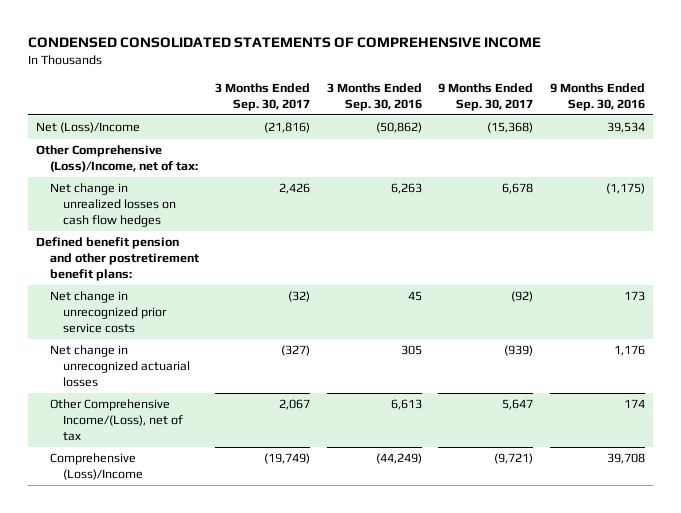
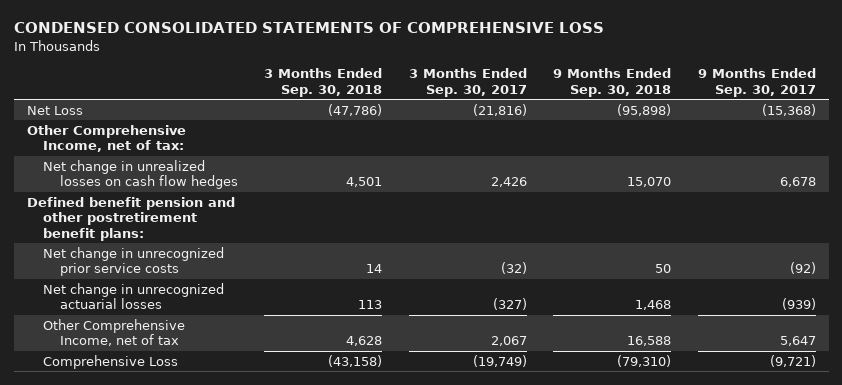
- CONDENSED CONSOLIDATED STATEMENTS OF COMPREHENSIVE INCOME
+ CONDENSED CONSOLIDATED STATEMENTS OF COMPREHENSIVE LOSS
- | 3 Months Ended Sep. 30, 2017 | 3 Months Ended Sep. 30, 2016 | 9 Months Ended Sep. 30, 2017 | 9 Months Ended Sep. 30, 2016
+ | 3 Months Ended Sep. 30, 2018 | 3 Months Ended Sep. 30, 2017 | 9 Months Ended Sep. 30, 2018 | 9 Months Ended Sep. 30, 2017
- Net (Loss)/Income | (21,816) | (50,862) | (15,368) | 39,534
- Other Comprehensive (Loss)/Income, net of tax:
+ Net Loss | (47,786) | (21,816) | (95,898) | (15,368)
+ Other Comprehensive Income, net of tax:
- Other Comprehensive Income/(Loss), net of tax | 2,067 | 6,613 | 5,647 | 174
- Comprehensive (Loss)/Income | (19,749) | (44,249) | (9,721) | 39,708
+ Other Comprehensive Income, net of tax | 4,628 | 2,067 | 16,588 | 5,647
+ Comprehensive Loss | (43,158) | (19,749) | (79,310) | (9,721)

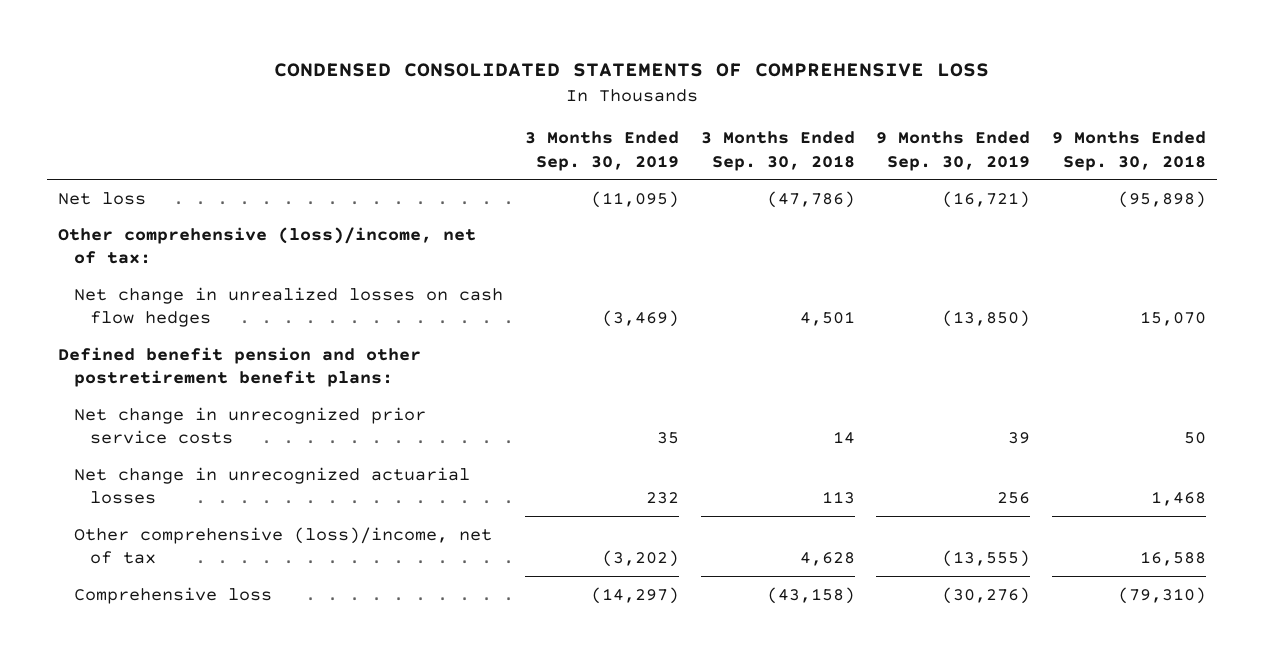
- | 3 Months Ended Sep. 30, 2018 | 3 Months Ended Sep. 30, 2017 | 9 Months Ended Sep. 30, 2018 | 9 Months Ended Sep. 30, 2017
+ | 3 Months Ended Sep. 30, 2019 | 3 Months Ended Sep. 30, 2018 | 9 Months Ended Sep. 30, 2019 | 9 Months Ended Sep. 30, 2018
- Net Loss | (47,786) | (21,816) | (95,898) | (15,368)
- Other Comprehensive Income, net of tax:
+ Net loss | (11,095) | (47,786) | (16,721) | (95,898)
+ Other comprehensive (loss)/income, net of tax:
- Other Comprehensive Income, net of tax | 4,628 | 2,067 | 16,588 | 5,647
- Comprehensive Loss | (43,158) | (19,749) | (79,310) | (9,721)
+ Other comprehensive (loss)/income, net of tax | (3,202) | 4,628 | (13,555) | 16,588
+ Comprehensive loss | (14,297) | (43,158) | (30,276) | (79,310)

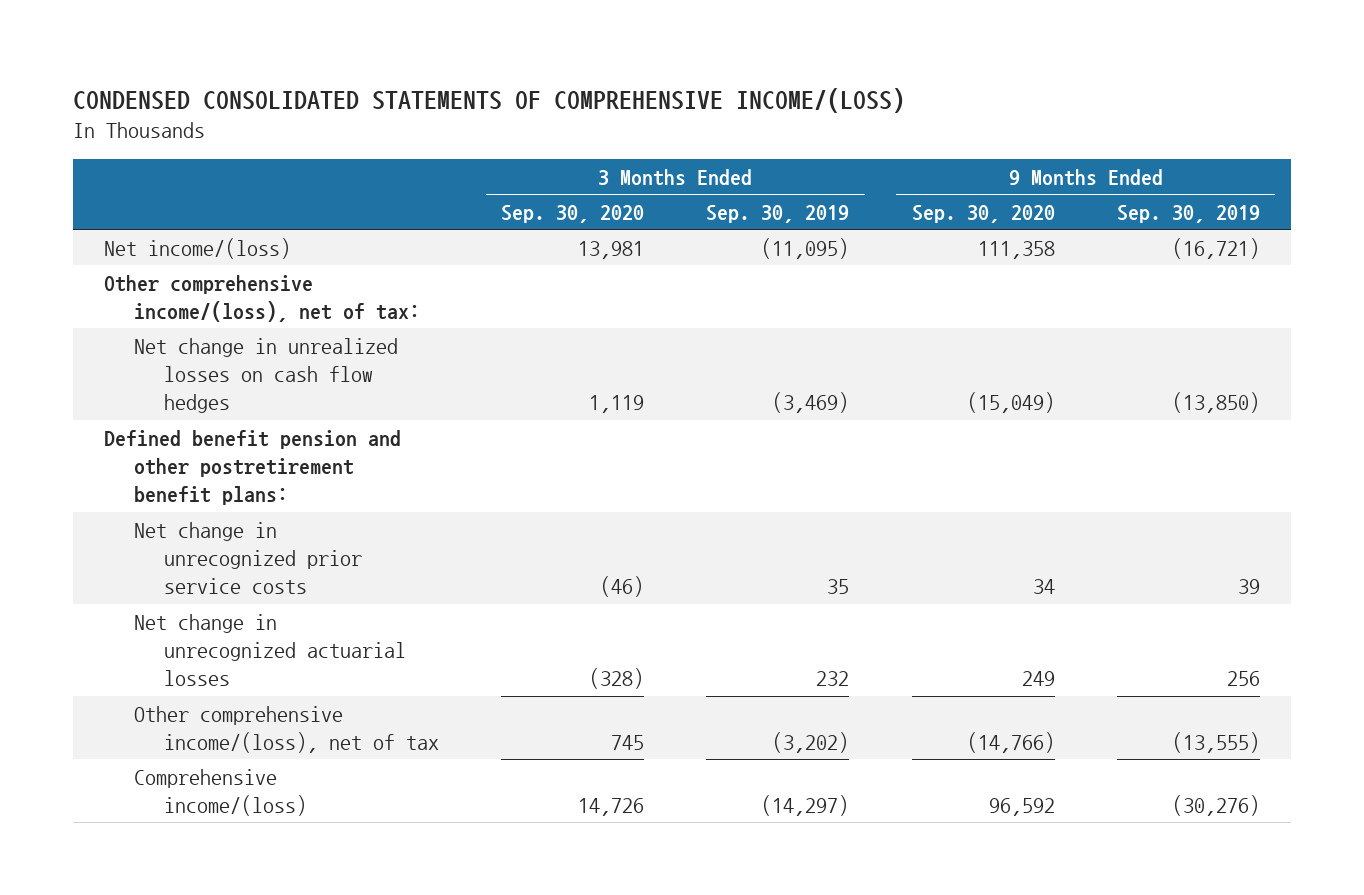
- CONDENSED CONSOLIDATED STATEMENTS OF COMPREHENSIVE LOSS
+ CONDENSED CONSOLIDATED STATEMENTS OF COMPREHENSIVE INCOME/(LOSS)
- | 3 Months Ended Sep. 30, 2019 | 3 Months Ended Sep. 30, 2018 | 9 Months Ended Sep. 30, 2019 | 9 Months Ended Sep. 30, 2018
+ | 3 Months Ended Sep. 30, 2020 | 3 Months Ended Sep. 30, 2019 | 9 Months Ended Sep. 30, 2020 | 9 Months Ended Sep. 30, 2019
- Net loss | (11,095) | (47,786) | (16,721) | (95,898)
- Other comprehensive (loss)/income, net of tax:
+ Net income/(loss) | 13,981 | (11,095) | 111,358 | (16,721)
+ Other comprehensive income/(loss), net of tax:
- Other comprehensive (loss)/income, net of tax | (3,202) | 4,628 | (13,555) | 16,588
- Comprehensive loss | (14,297) | (43,158) | (30,276) | (79,310)
+ Other comprehensive income/(loss), net of tax | 745 | (3,202) | (14,766) | (13,555)
+ Comprehensive income/(loss) | 14,726 | (14,297) | 96,592 | (30,276)

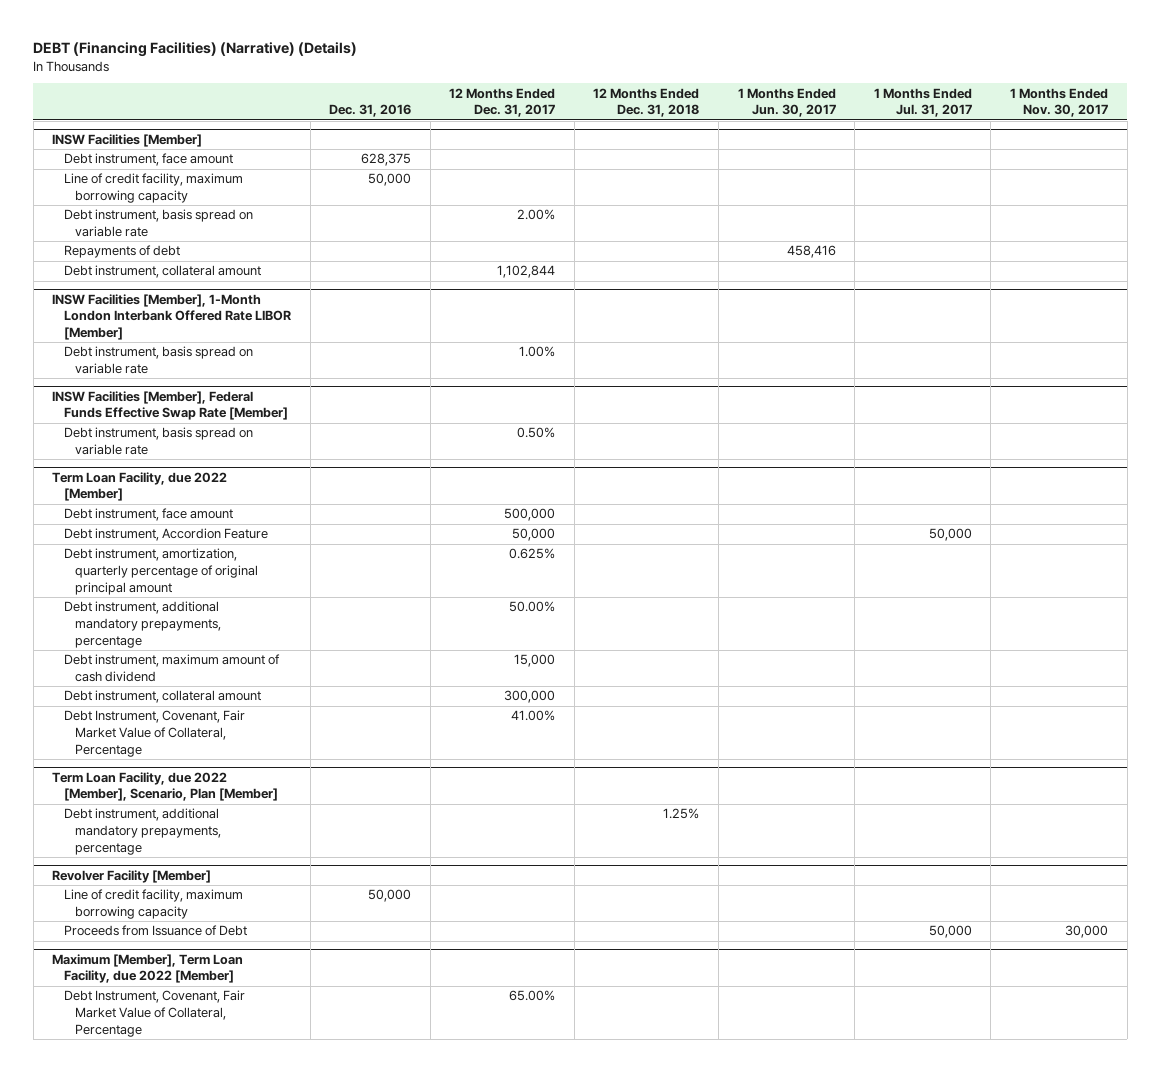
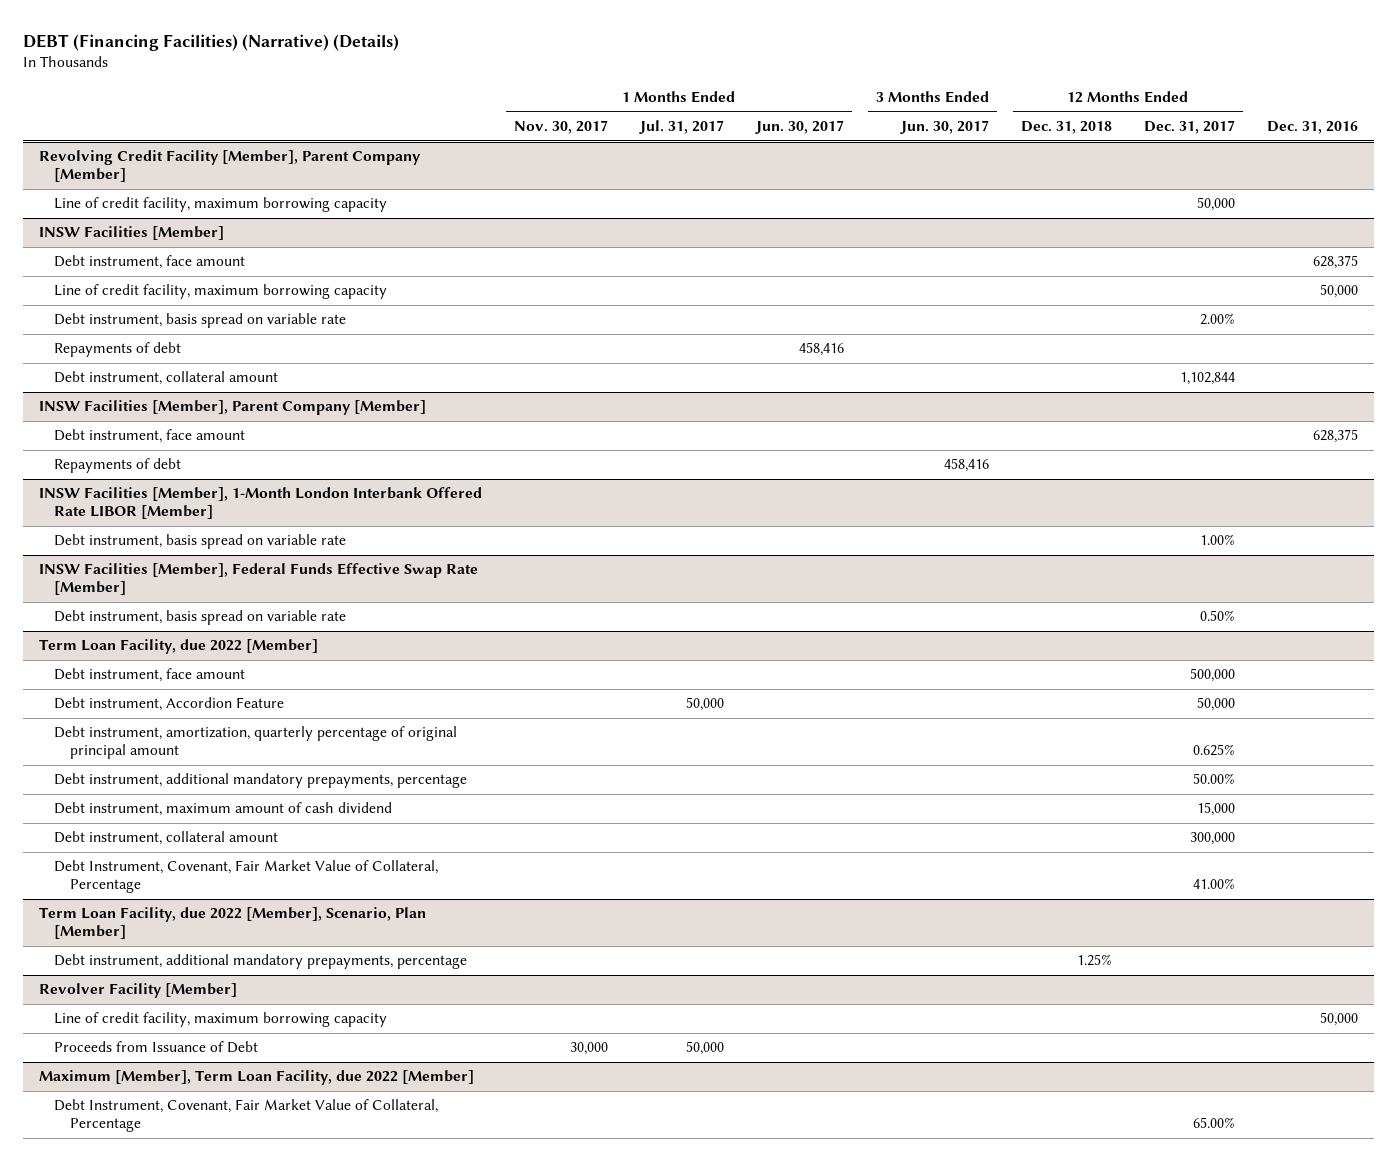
- | Dec. 31, 2016 | 12 Months Ended Dec. 31, 2017 | 12 Months Ended Dec. 31, 2018 | 1 Months Ended Jun. 30, 2017 | 1 Months Ended Jul. 31, 2017 | 1 Months Ended Nov. 30, 2017
+ | 1 Months Ended Nov. 30, 2017 | 1 Months Ended Jul. 31, 2017 | 1 Months Ended Jun. 30, 2017 | 3 Months Ended Jun. 30, 2017 | 12 Months Ended Dec. 31, 2018 | 12 Months Ended Dec. 31, 2017 | Dec. 31, 2016
+ Revolving Credit Facility [Member], Parent Company [Member]
+ Line of credit facility, maximum borrowing capacity | | | | | | 50,000 |
+ INSW Facilities [Member], Parent Company [Member]
+ Debt instrument, face amount | | | | | | | 628,375
+ Repayments of debt | | | | 458,416 | | |

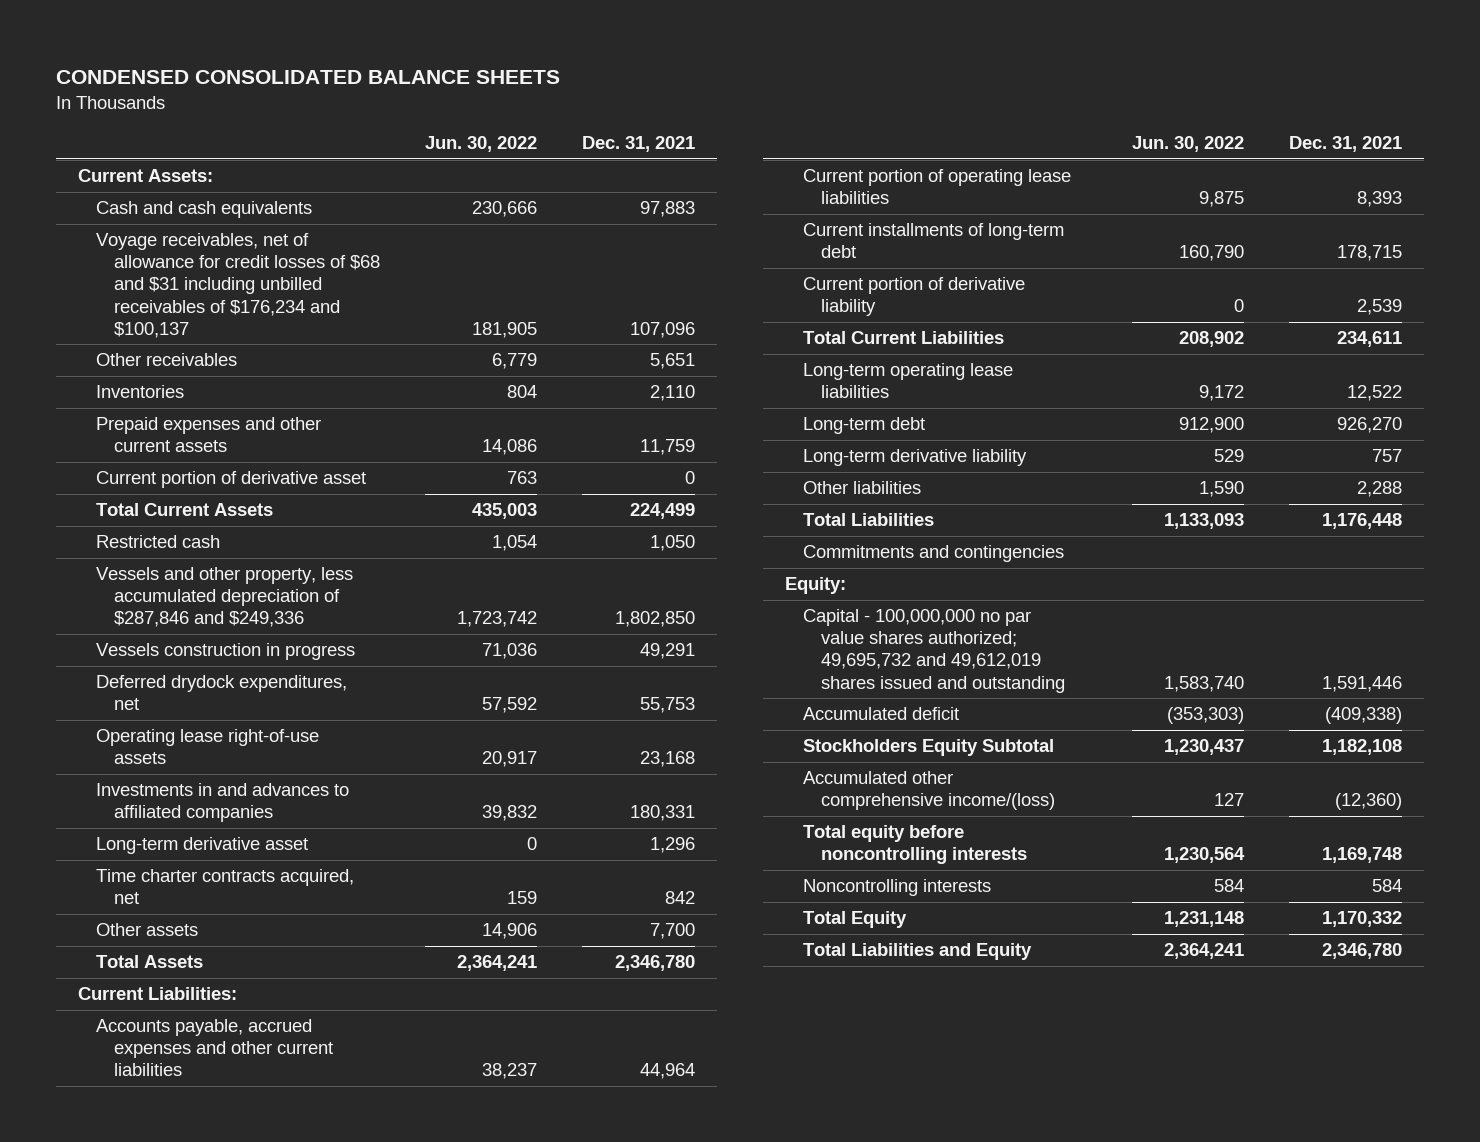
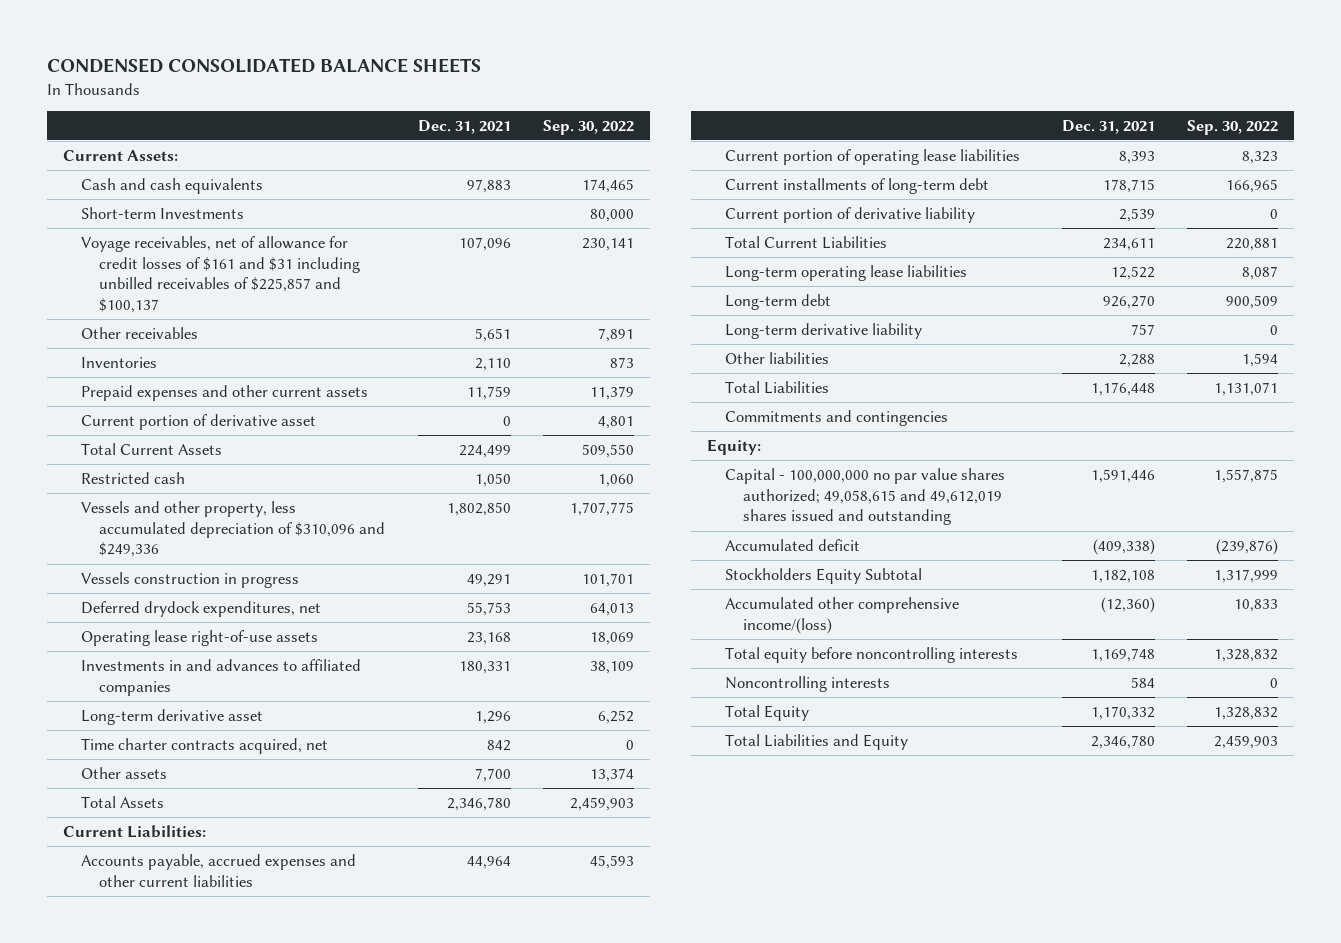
- | Jun. 30, 2022 | Dec. 31, 2021
+ | Dec. 31, 2021 | Sep. 30, 2022
- Voyage receivables, net of allowance for credit losses of $68 and $31 including unbilled receivables of $176,234 and $100,137 | 181,905 | 107,096
+ Short-term Investments | | 80,000
+ Voyage receivables, net of allowance for credit losses of $161 and $31 including unbilled receivables of $225,857 and $100,137 | 107,096 | 230,141
- Vessels and other property, less accumulated depreciation of $287,846 and $249,336 | 1,723,742 | 1,802,850
+ Vessels and other property, less accumulated depreciation of $310,096 and $249,336 | 1,802,850 | 1,707,775
- Capital - 100,000,000 no par value shares authorized; 49,695,732 and 49,612,019 shares issued and outstanding | 1,583,740 | 1,591,446
+ Capital - 100,000,000 no par value shares authorized; 49,058,615 and 49,612,019 shares issued and outstanding | 1,591,446 | 1,557,875

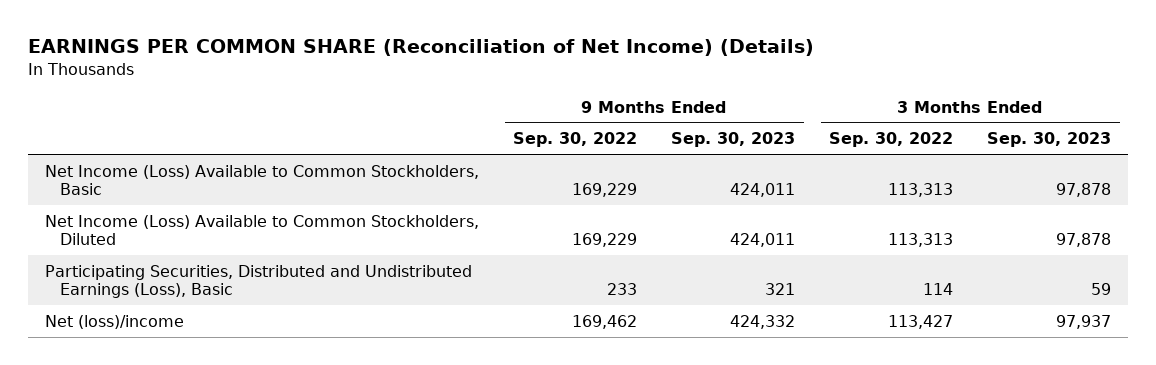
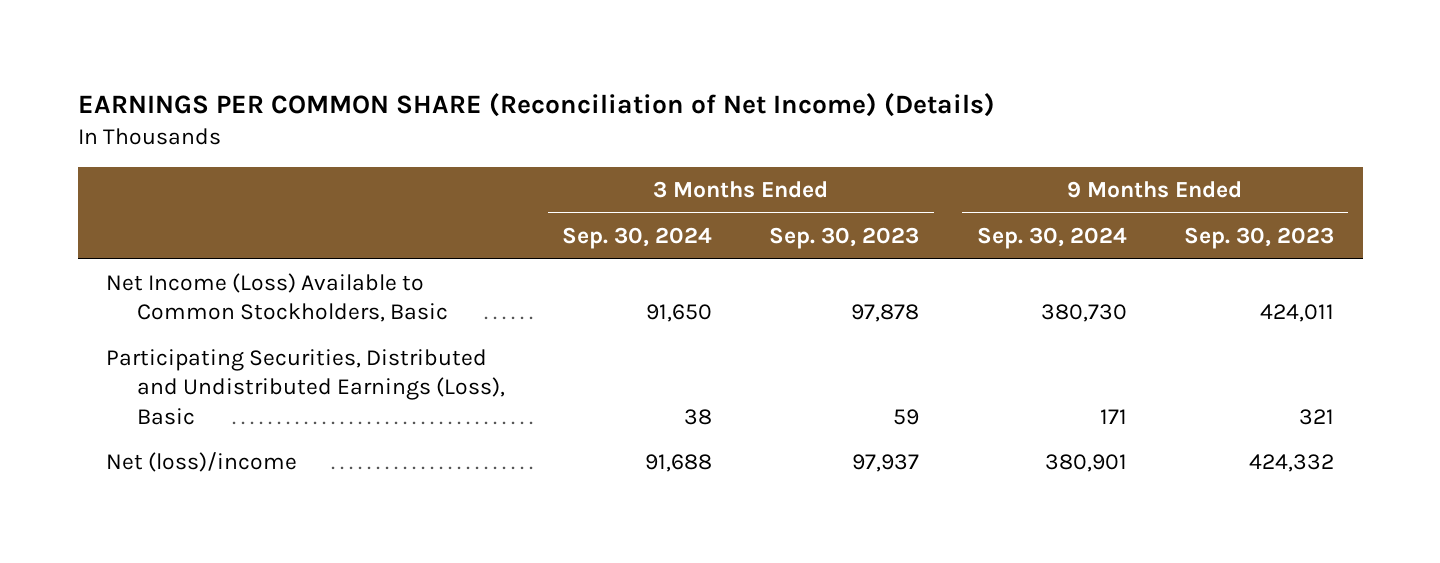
- | 9 Months Ended Sep. 30, 2022 | 9 Months Ended Sep. 30, 2023 | 3 Months Ended Sep. 30, 2022 | 3 Months Ended Sep. 30, 2023
+ | 3 Months Ended Sep. 30, 2024 | 3 Months Ended Sep. 30, 2023 | 9 Months Ended Sep. 30, 2024 | 9 Months Ended Sep. 30, 2023
- Net Income (Loss) Available to Common Stockholders, Diluted | 169,229 | 424,011 | 113,313 | 97,878

